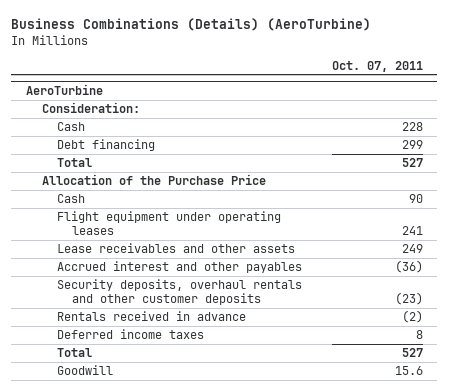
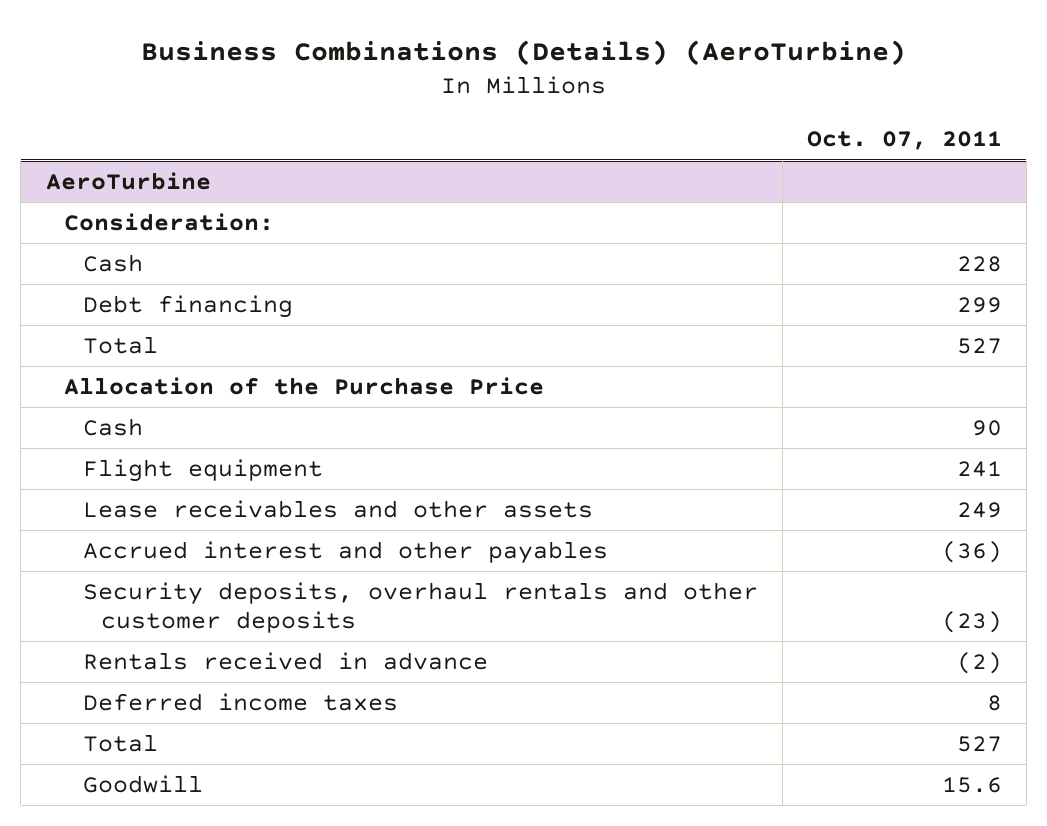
@ AeroTurbine
- Flight equipment under operating leases | 241
+ Flight equipment | 241

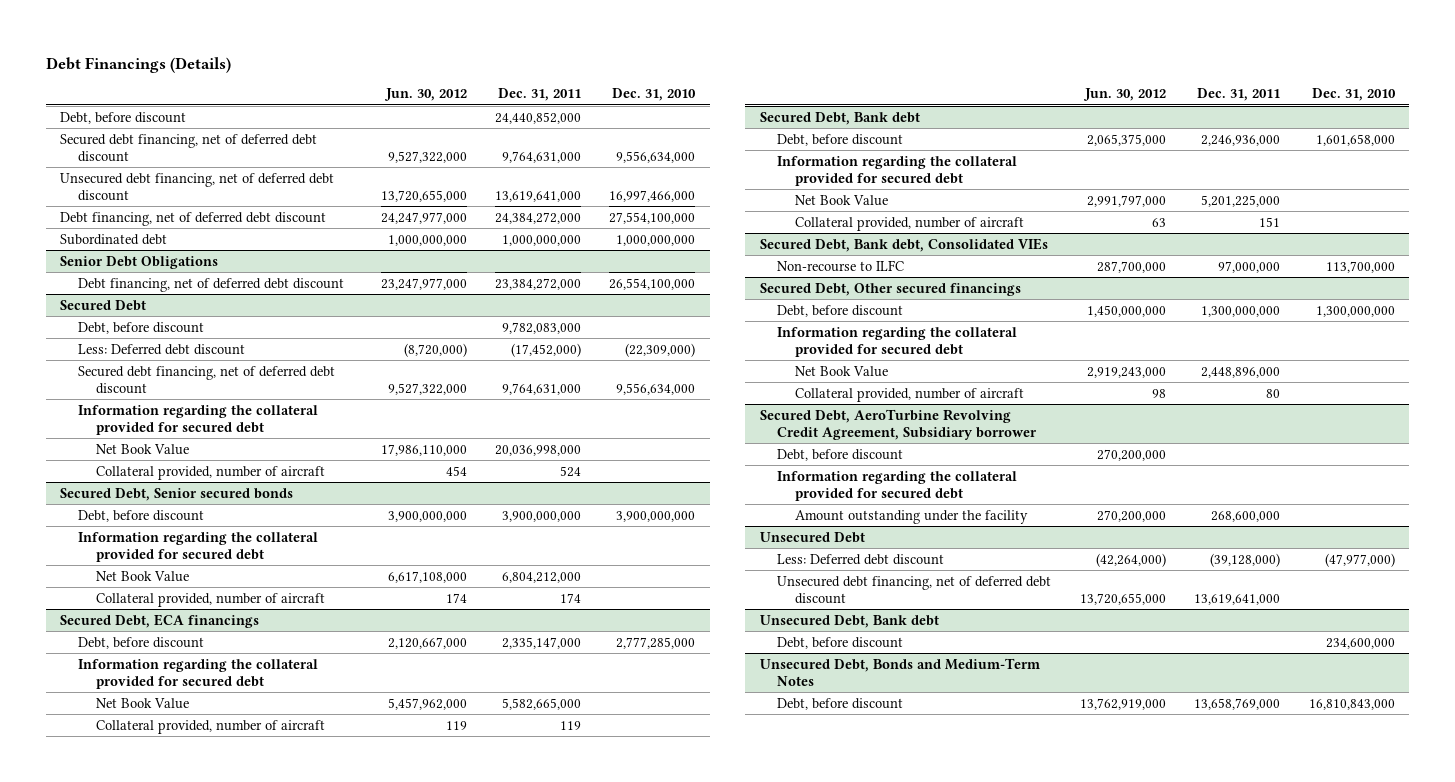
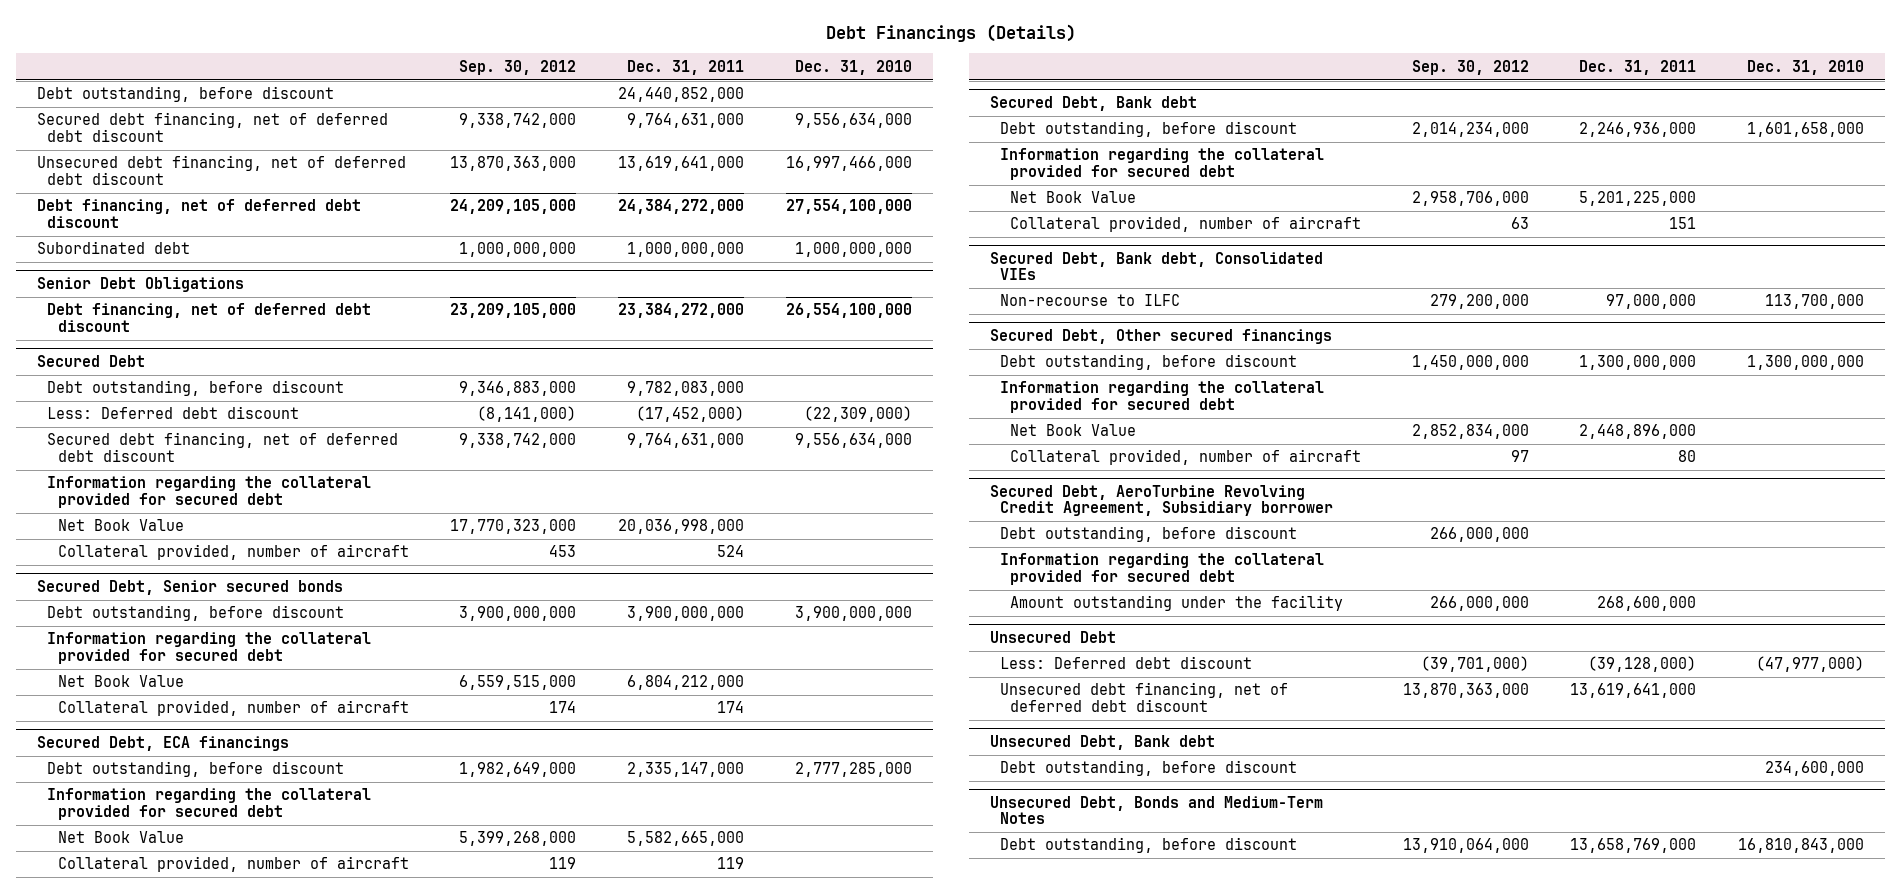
- | Jun. 30, 2012 | Dec. 31, 2011 | Dec. 31, 2010
+ | Sep. 30, 2012 | Dec. 31, 2011 | Dec. 31, 2010
- Debt, before discount | | 24,440,852,000 |
+ Debt outstanding, before discount | | 24,440,852,000 |
@ Secured Debt
- Debt, before discount | | 9,782,083,000 |
+ Debt outstanding, before discount | 9,346,883,000 | 9,782,083,000 |
@ Secured Debt, Senior secured bonds
- Debt, before discount | 3,900,000,000 | 3,900,000,000 | 3,900,000,000
+ Debt outstanding, before discount | 3,900,000,000 | 3,900,000,000 | 3,900,000,000
@ Secured Debt, ECA financings
- Debt, before discount | 2,120,667,000 | 2,335,147,000 | 2,777,285,000
+ Debt outstanding, before discount | 1,982,649,000 | 2,335,147,000 | 2,777,285,000
@ Secured Debt, Bank debt
- Debt, before discount | 2,065,375,000 | 2,246,936,000 | 1,601,658,000
+ Debt outstanding, before discount | 2,014,234,000 | 2,246,936,000 | 1,601,658,000
@ Secured Debt, Other secured financings
- Debt, before discount | 1,450,000,000 | 1,300,000,000 | 1,300,000,000
+ Debt outstanding, before discount | 1,450,000,000 | 1,300,000,000 | 1,300,000,000
@ Secured Debt, AeroTurbine Revolving Credit Agreement, Subsidiary borrower
- Debt, before discount | 270,200,000 | |
+ Debt outstanding, before discount | 266,000,000 | |
@ Unsecured Debt, Bank debt
- Debt, before discount | | | 234,600,000
+ Debt outstanding, before discount | | | 234,600,000
@ Unsecured Debt, Bonds and Medium-Term Notes
- Debt, before discount | 13,762,919,000 | 13,658,769,000 | 16,810,843,000
+ Debt outstanding, before discount | 13,910,064,000 | 13,658,769,000 | 16,810,843,000

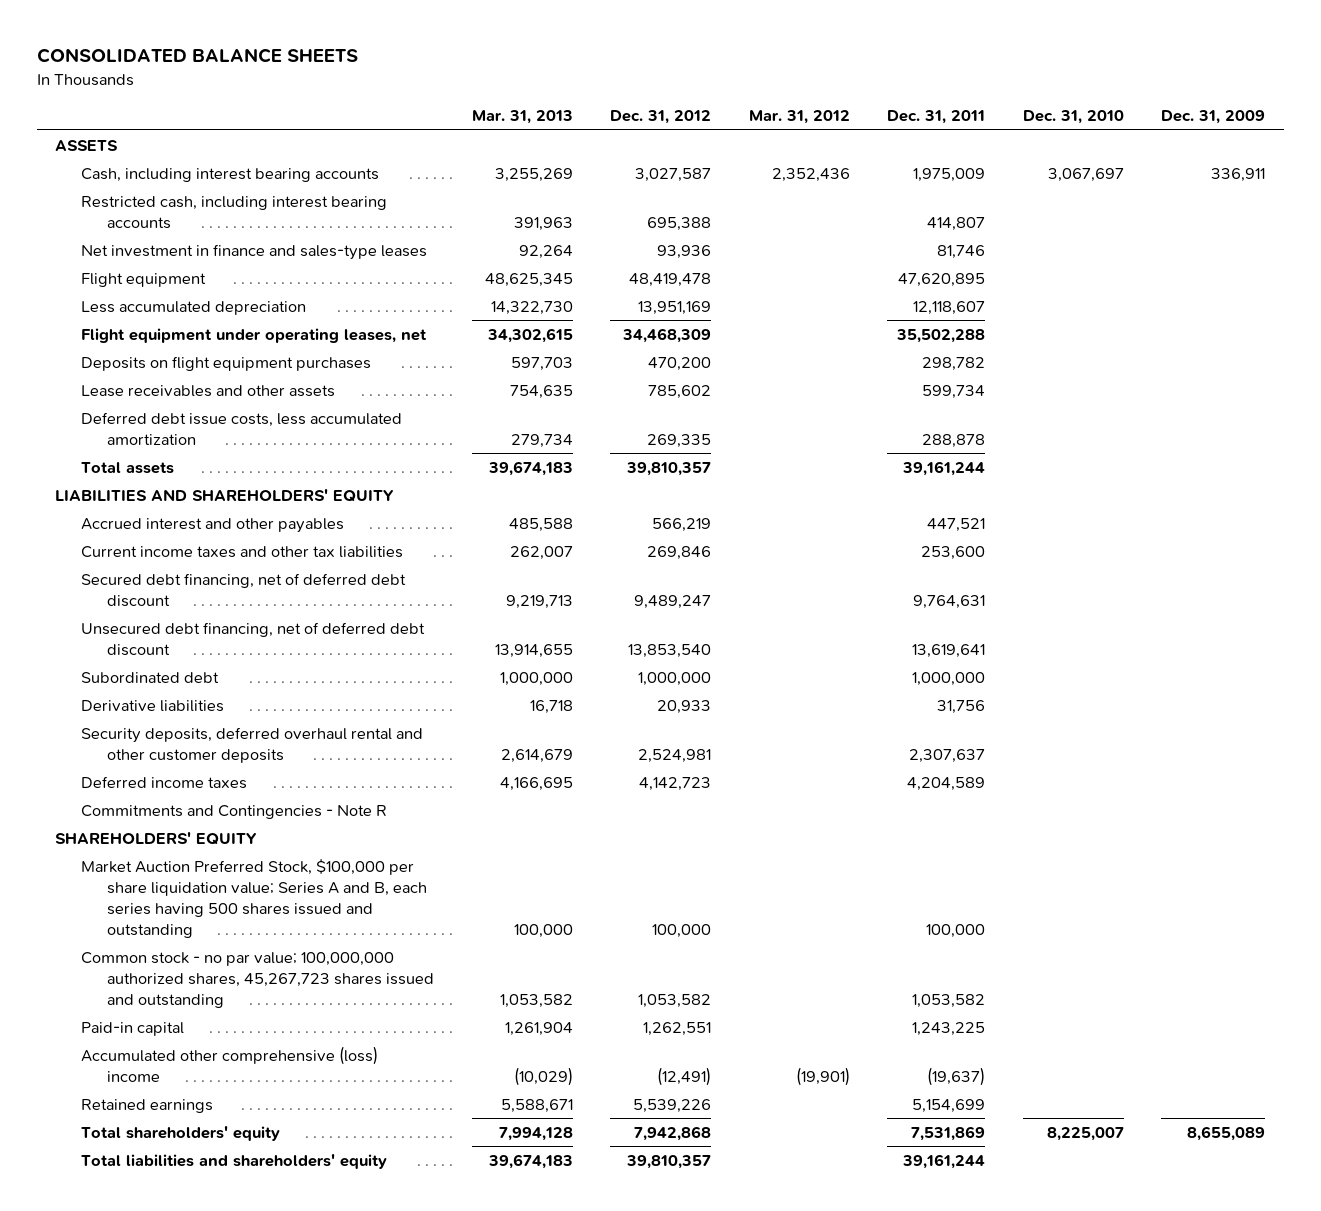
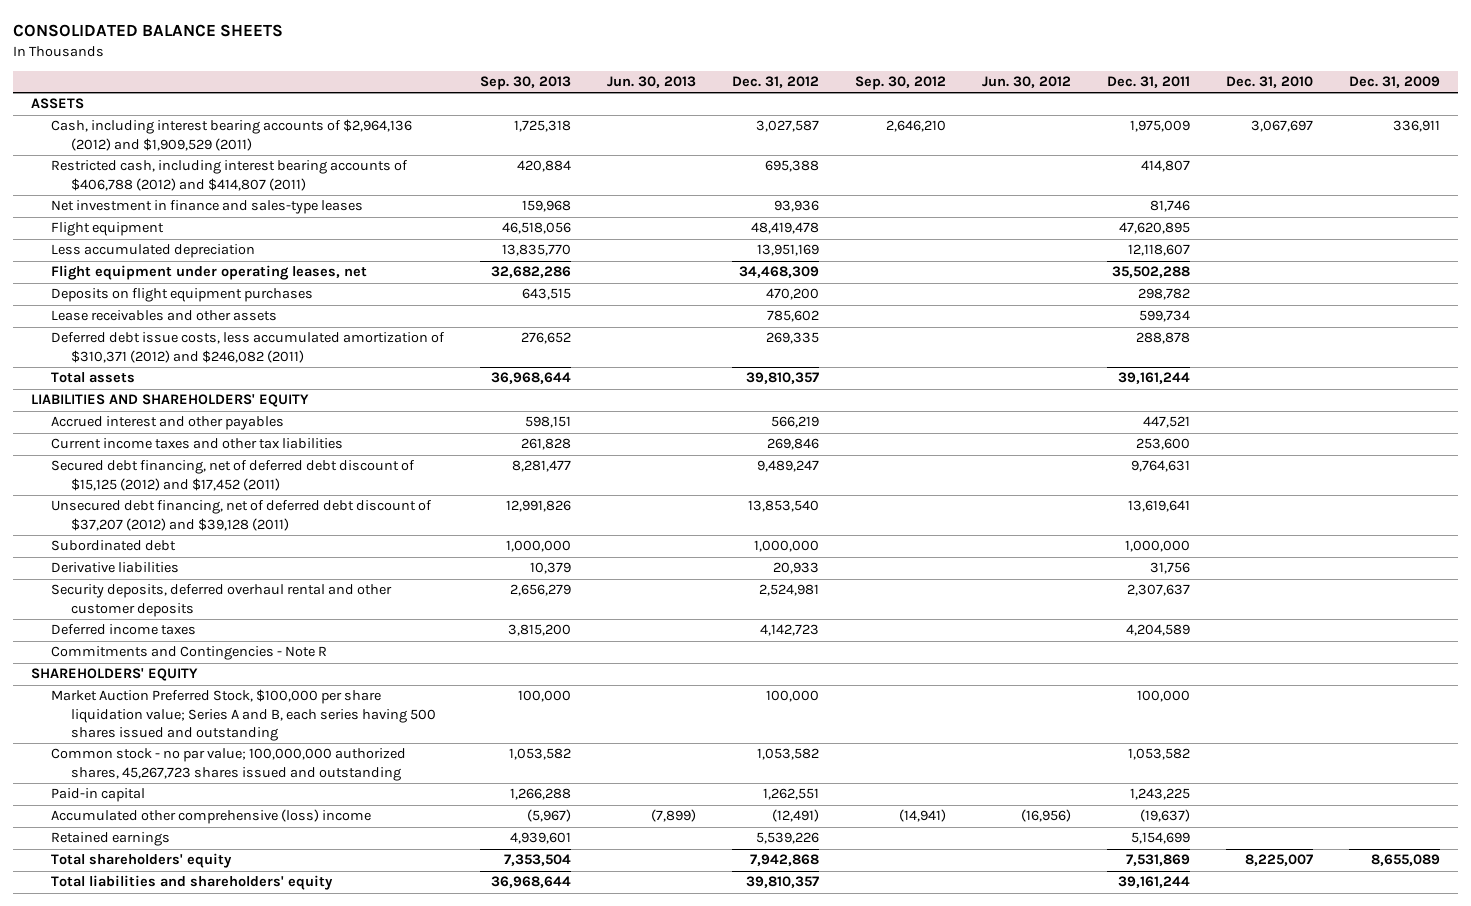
- | Mar. 31, 2013 | Dec. 31, 2012 | Mar. 31, 2012 | Dec. 31, 2011 | Dec. 31, 2010 | Dec. 31, 2009
+ | Sep. 30, 2013 | Jun. 30, 2013 | Dec. 31, 2012 | Sep. 30, 2012 | Jun. 30, 2012 | Dec. 31, 2011 | Dec. 31, 2010 | Dec. 31, 2009
- Cash, including interest bearing accounts | 3,255,269 | 3,027,587 | 2,352,436 | 1,975,009 | 3,067,697 | 336,911
- Restricted cash, including interest bearing accounts | 391,963 | 695,388 | | 414,807 | |
+ Cash, including interest bearing accounts of $2,964,136 (2012) and $1,909,529 (2011) | 1,725,318 | | 3,027,587 | 2,646,210 | | 1,975,009 | 3,067,697 | 336,911
+ Restricted cash, including interest bearing accounts of $406,788 (2012) and $414,807 (2011) | 420,884 | | 695,388 | | | 414,807 | |
- Deferred debt issue costs, less accumulated amortization | 279,734 | 269,335 | | 288,878 | |
+ Deferred debt issue costs, less accumulated amortization of $310,371 (2012) and $246,082 (2011) | 276,652 | | 269,335 | | | 288,878 | |
- Secured debt financing, net of deferred debt discount | 9,219,713 | 9,489,247 | | 9,764,631 | |
- Unsecured debt financing, net of deferred debt discount | 13,914,655 | 13,853,540 | | 13,619,641 | |
+ Secured debt financing, net of deferred debt discount of $15,125 (2012) and $17,452 (2011) | 8,281,477 | | 9,489,247 | | | 9,764,631 | |
+ Unsecured debt financing, net of deferred debt discount of $37,207 (2012) and $39,128 (2011) | 12,991,826 | | 13,853,540 | | | 13,619,641 | |

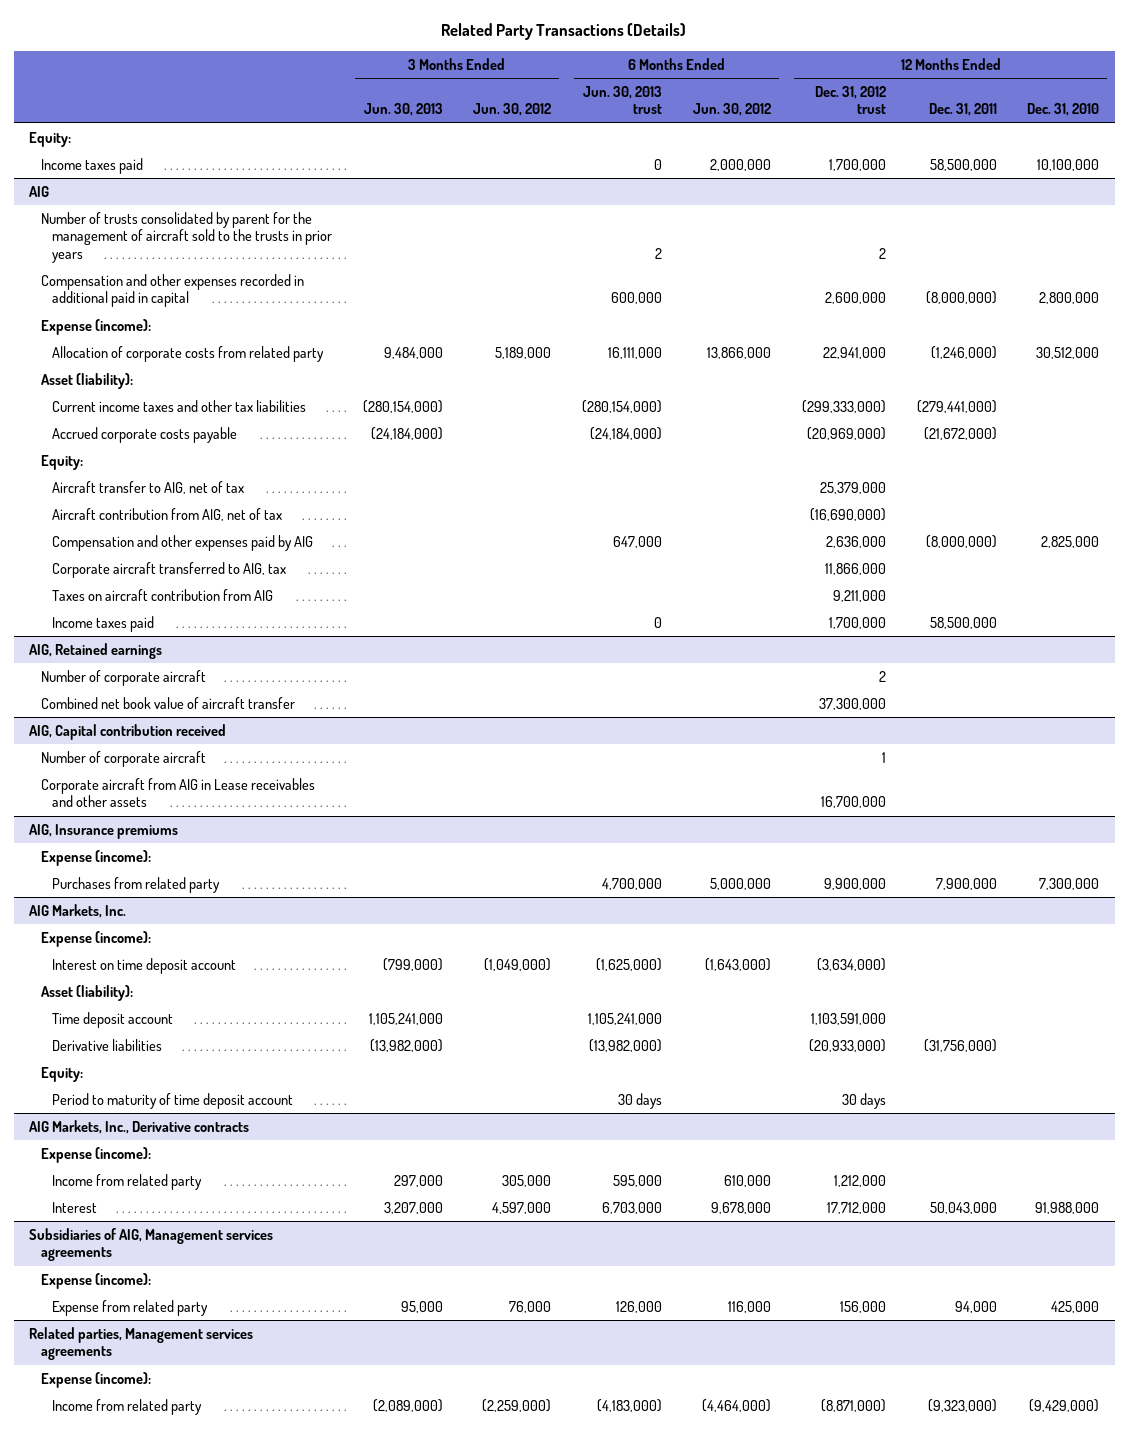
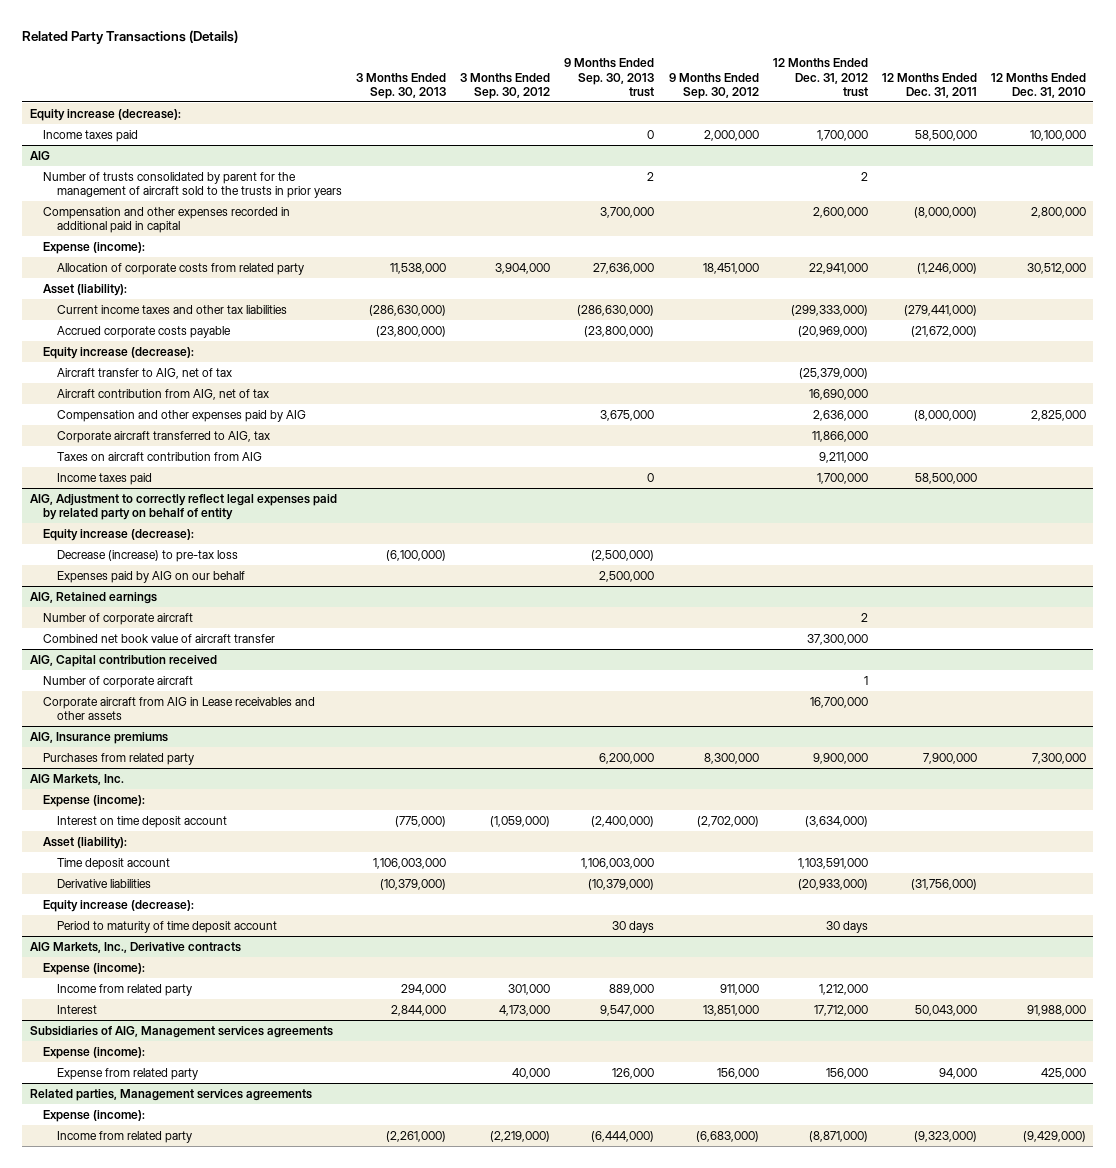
- | 3 Months Ended Jun. 30, 2013 | 3 Months Ended Jun. 30, 2012 | 6 Months Ended Jun. 30, 2013 trust | 6 Months Ended Jun. 30, 2012 | 12 Months Ended Dec. 31, 2012 trust | 12 Months Ended Dec. 31, 2011 | 12 Months Ended Dec. 31, 2010
+ | 3 Months Ended Sep. 30, 2013 | 3 Months Ended Sep. 30, 2012 | 9 Months Ended Sep. 30, 2013 trust | 9 Months Ended Sep. 30, 2012 | 12 Months Ended Dec. 31, 2012 trust | 12 Months Ended Dec. 31, 2011 | 12 Months Ended Dec. 31, 2010
- Equity:
+ Equity increase (decrease):
@ AIG
- Equity:
- Aircraft transfer to AIG, net of tax | | | | | 25,379,000 | |
- Aircraft contribution from AIG, net of tax | | | | | (16,690,000) | |
+ Equity increase (decrease):
+ Aircraft transfer to AIG, net of tax | | | | | (25,379,000) | |
+ Aircraft contribution from AIG, net of tax | | | | | 16,690,000 | |
+ AIG, Adjustment to correctly reflect legal expenses paid by related party on behalf of entity
+ Equity increase (decrease):
+ Decrease (increase) to pre-tax loss | (6,100,000) | | (2,500,000) | | | |
+ Expenses paid by AIG on our behalf | | | 2,500,000 | | | |
@ AIG, Insurance premiums
- Expense (income):
@ AIG Markets, Inc.
- Equity:
+ Equity increase (decrease):

